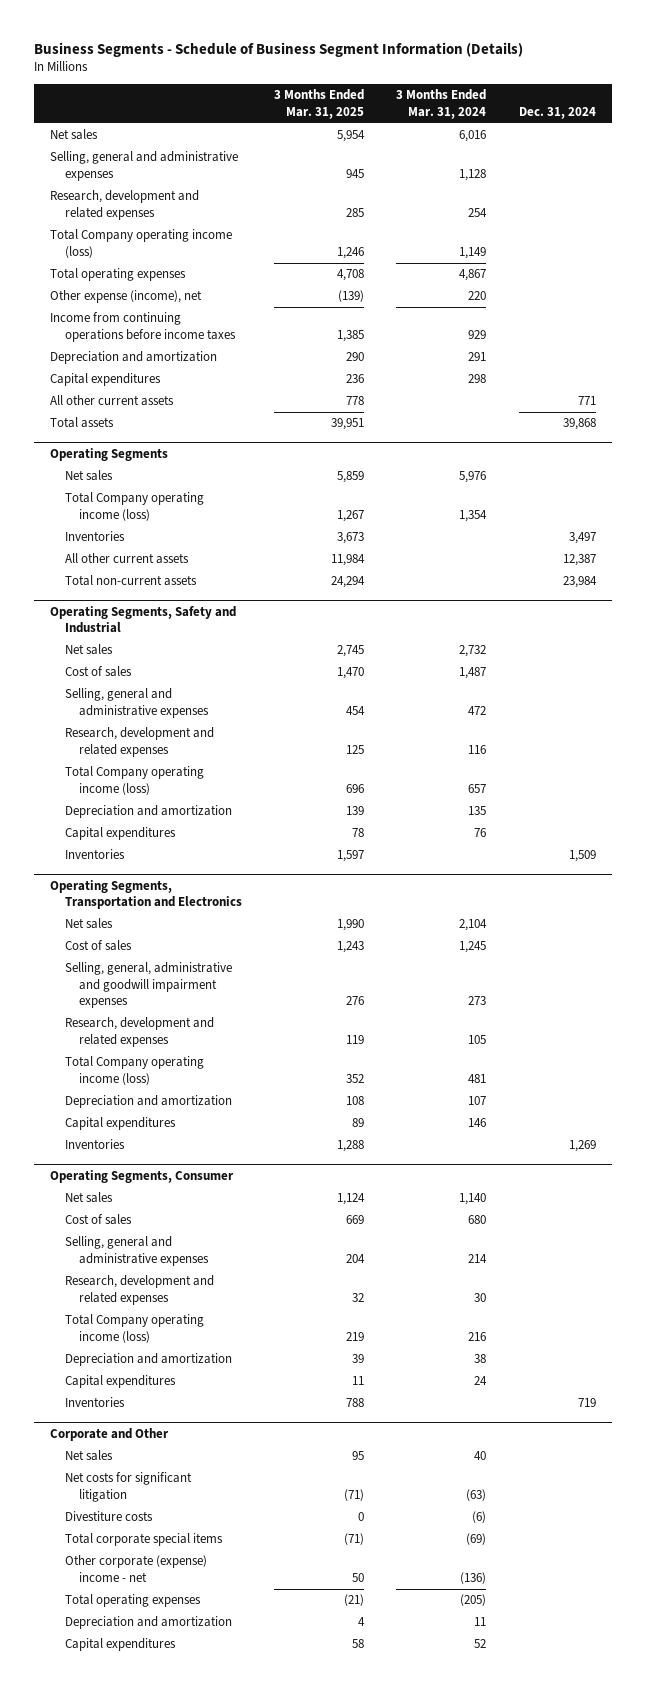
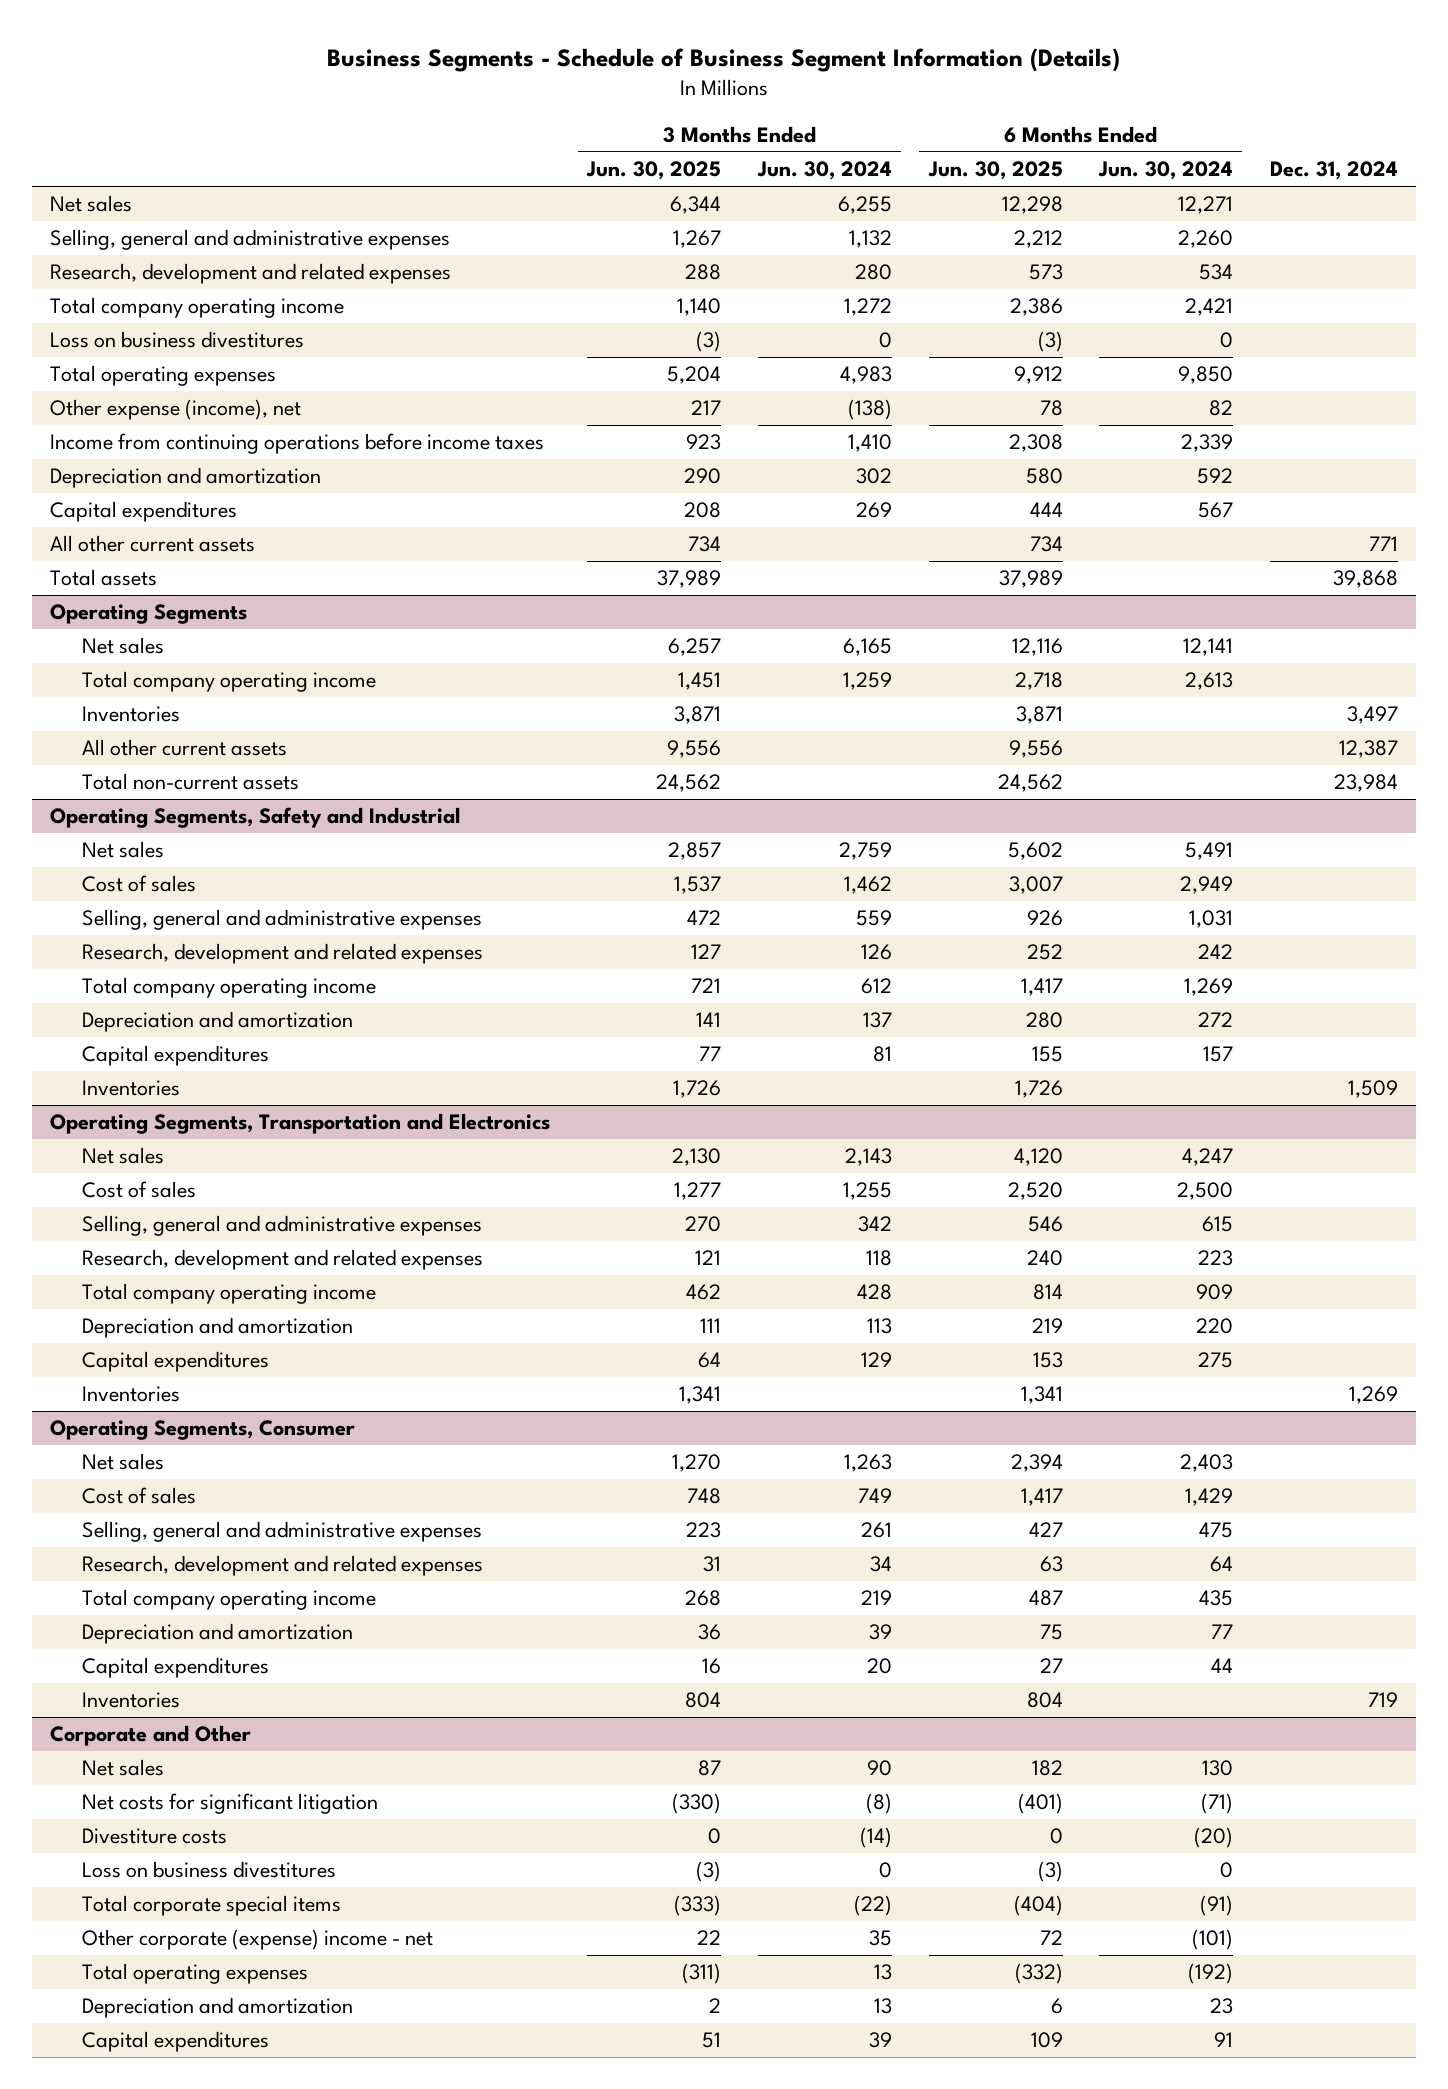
- | 3 Months Ended Mar. 31, 2025 | 3 Months Ended Mar. 31, 2024 | Dec. 31, 2024
+ | 3 Months Ended Jun. 30, 2025 | 3 Months Ended Jun. 30, 2024 | 6 Months Ended Jun. 30, 2025 | 6 Months Ended Jun. 30, 2024 | Dec. 31, 2024
- Total Company operating income (loss) | 1,246 | 1,149 |
+ Total company operating income | 1,140 | 1,272 | 2,386 | 2,421 |
+ Loss on business divestitures | (3) | 0 | (3) | 0 |
@ Operating Segments
- Total Company operating income (loss) | 1,267 | 1,354 |
+ Total company operating income | 1,451 | 1,259 | 2,718 | 2,613 |
@ Operating Segments, Safety and Industrial
- Total Company operating income (loss) | 696 | 657 |
+ Total company operating income | 721 | 612 | 1,417 | 1,269 |
@ Operating Segments, Transportation and Electronics
- Selling, general, administrative and goodwill impairment expenses | 276 | 273 |
+ Selling, general and administrative expenses | 270 | 342 | 546 | 615 |
- Total Company operating income (loss) | 352 | 481 |
+ Total company operating income | 462 | 428 | 814 | 909 |
@ Operating Segments, Consumer
- Total Company operating income (loss) | 219 | 216 |
+ Total company operating income | 268 | 219 | 487 | 435 |
@ Corporate and Other
+ Loss on business divestitures | (3) | 0 | (3) | 0 |

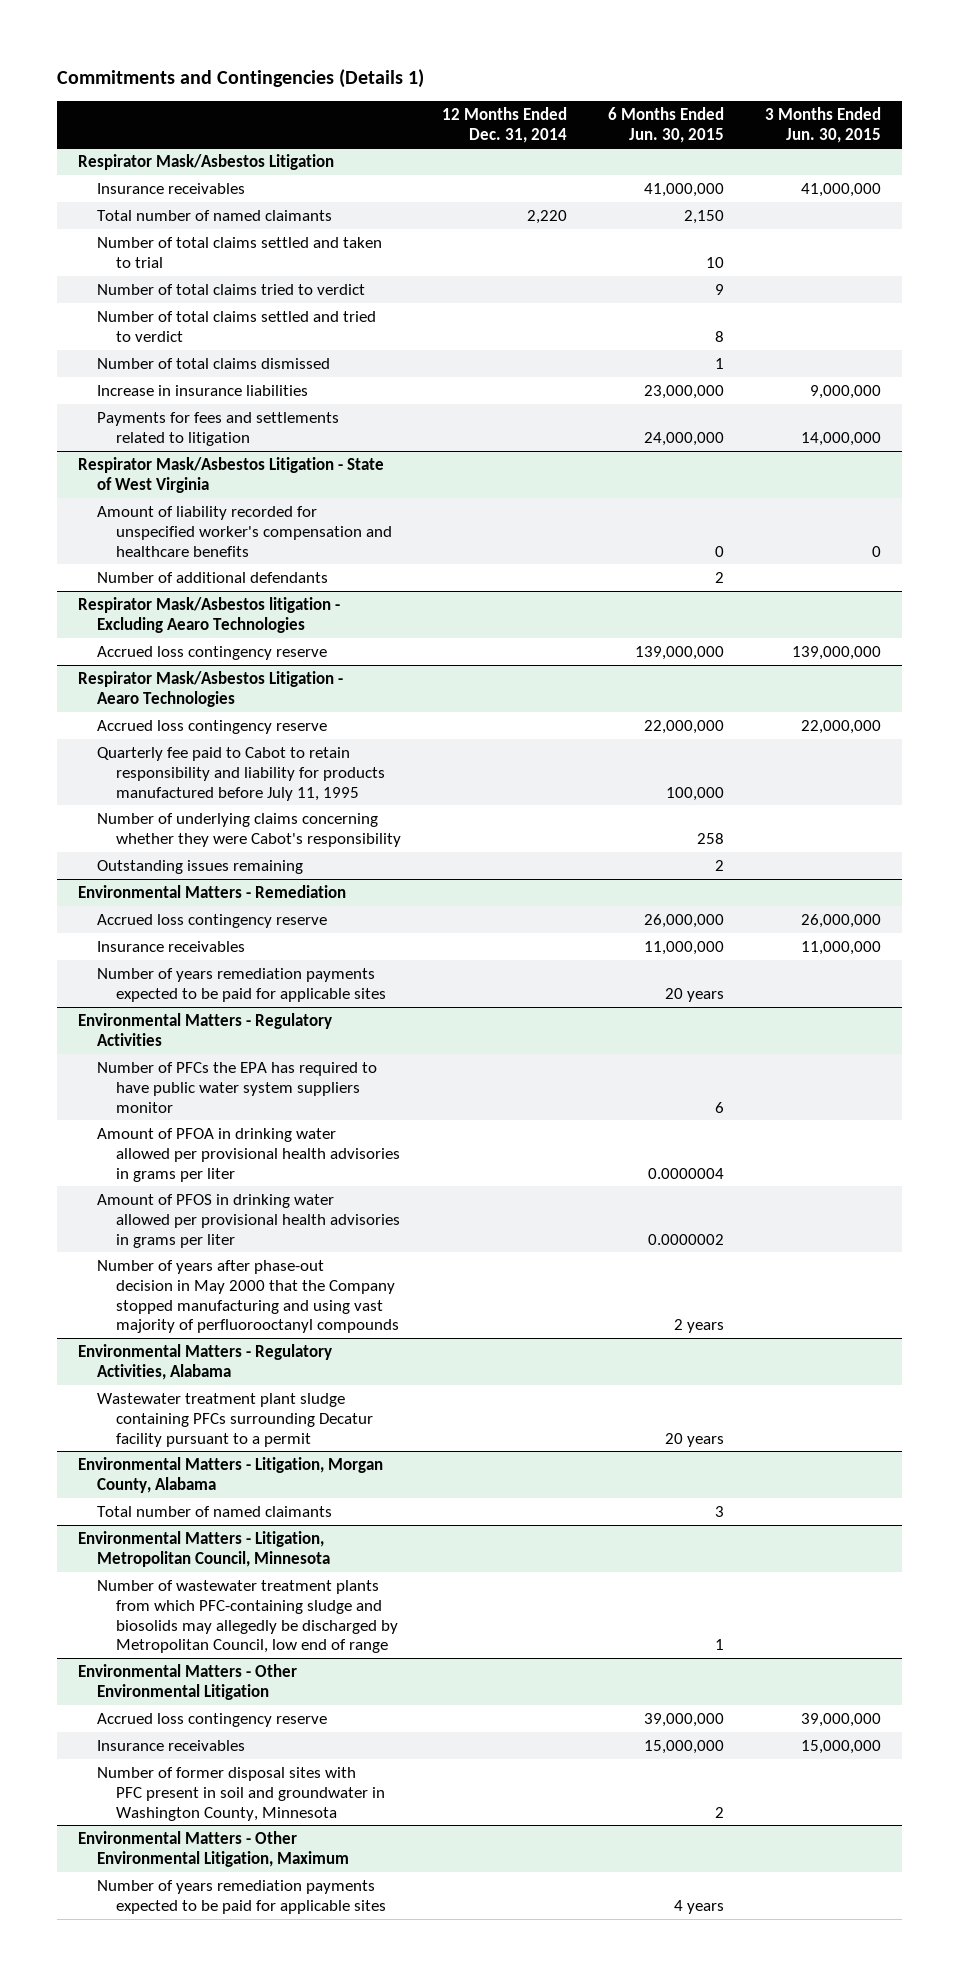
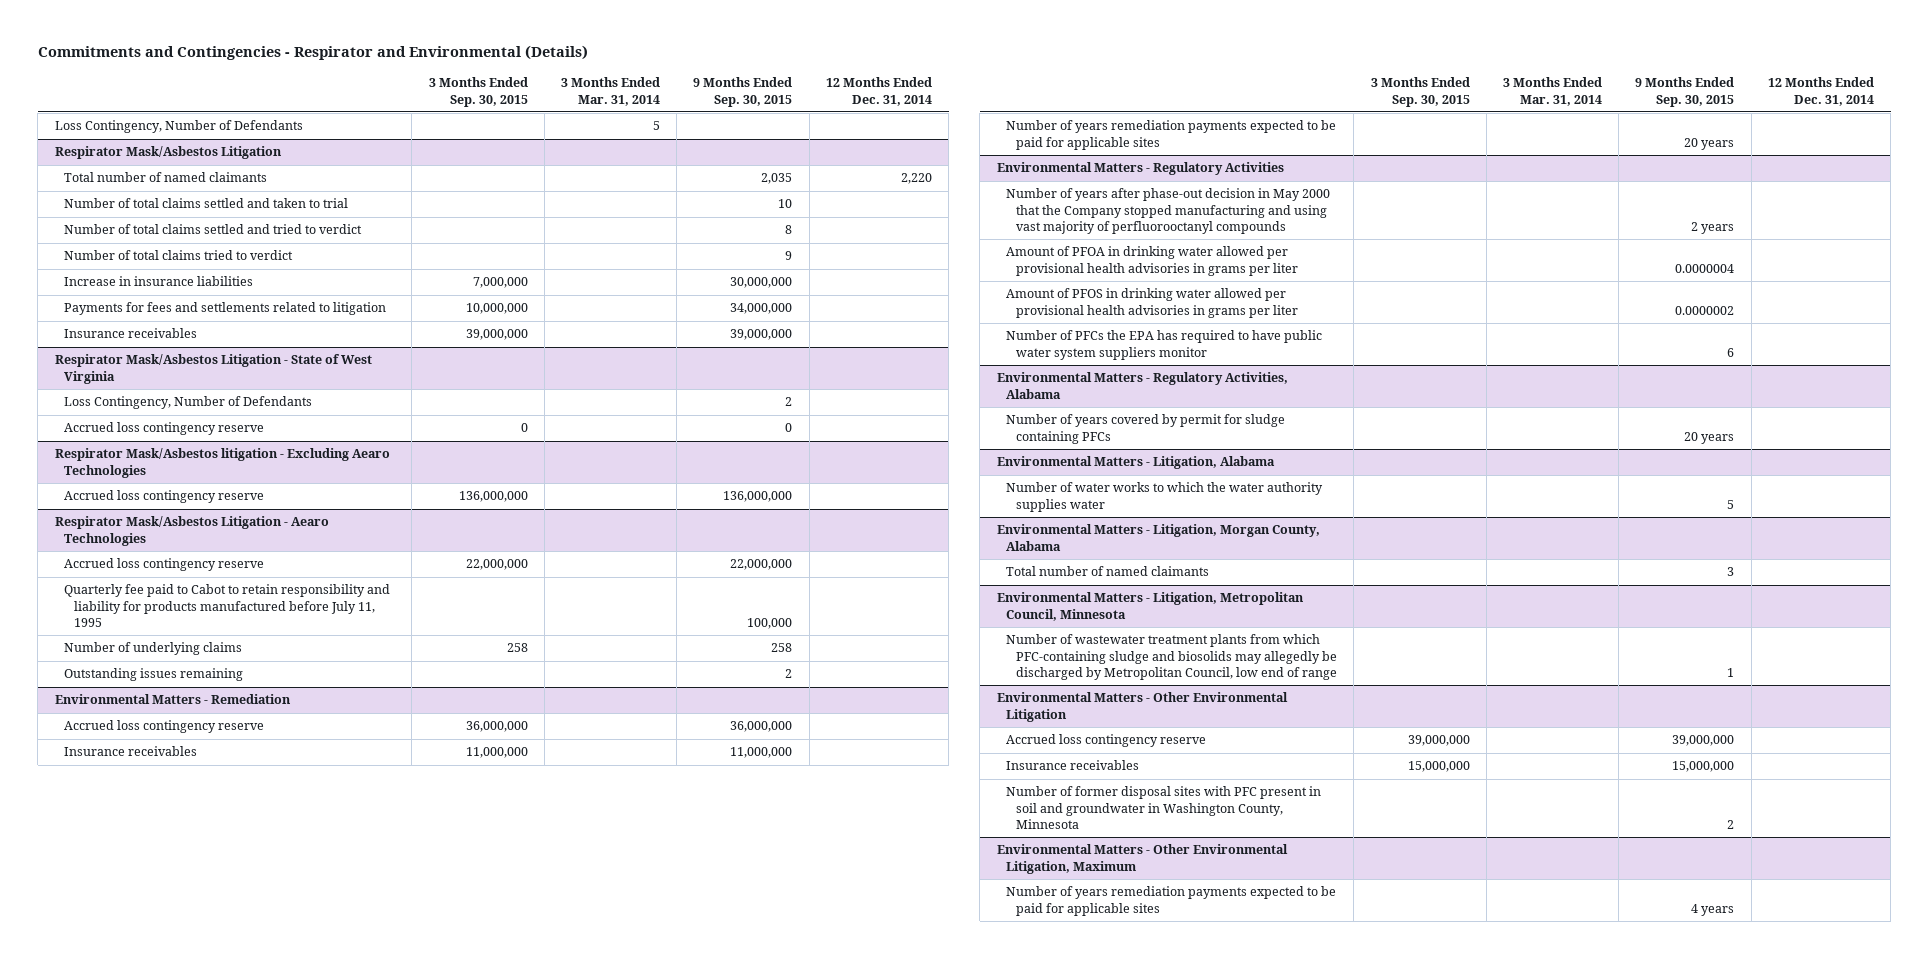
- Commitments and Contingencies (Details 1)
+ Commitments and Contingencies - Respirator and Environmental (Details)
- | 12 Months Ended Dec. 31, 2014 | 6 Months Ended Jun. 30, 2015 | 3 Months Ended Jun. 30, 2015
+ | 3 Months Ended Sep. 30, 2015 | 3 Months Ended Mar. 31, 2014 | 9 Months Ended Sep. 30, 2015 | 12 Months Ended Dec. 31, 2014
+ Loss Contingency, Number of Defendants | | 5 | |
@ Respirator Mask/Asbestos Litigation
- Number of total claims dismissed | | 1 |
moved down: Number of total claims tried to verdict | | | 9 |
moved down: Insurance receivables | 39,000,000 | | 39,000,000 |
@ Respirator Mask/Asbestos Litigation - State of West Virginia
- Amount of liability recorded for unspecified worker's compensation and healthcare benefits | | 0 | 0
- Number of additional defendants | | 2 |
+ Loss Contingency, Number of Defendants | | | 2 |
+ Accrued loss contingency reserve | 0 | | 0 |
@ Respirator Mask/Asbestos Litigation - Aearo Technologies
- Number of underlying claims concerning whether they were Cabot's responsibility | | 258 |
+ Number of underlying claims | 258 | | 258 |
@ Environmental Matters - Regulatory Activities
moved up: Number of years after phase-out decision in May 2000 that the Company stopped manufacturing and using vast majority of perfluorooctanyl compounds | | | 2 years |
moved down: Number of PFCs the EPA has required to have public water system suppliers monitor | | | 6 |
@ Environmental Matters - Regulatory Activities, Alabama
- Wastewater treatment plant sludge containing PFCs surrounding Decatur facility pursuant to a permit | | 20 years |
+ Number of years covered by permit for sludge containing PFCs | | | 20 years |
+ Environmental Matters - Litigation, Alabama
+ Number of water works to which the water authority supplies water | | | 5 |

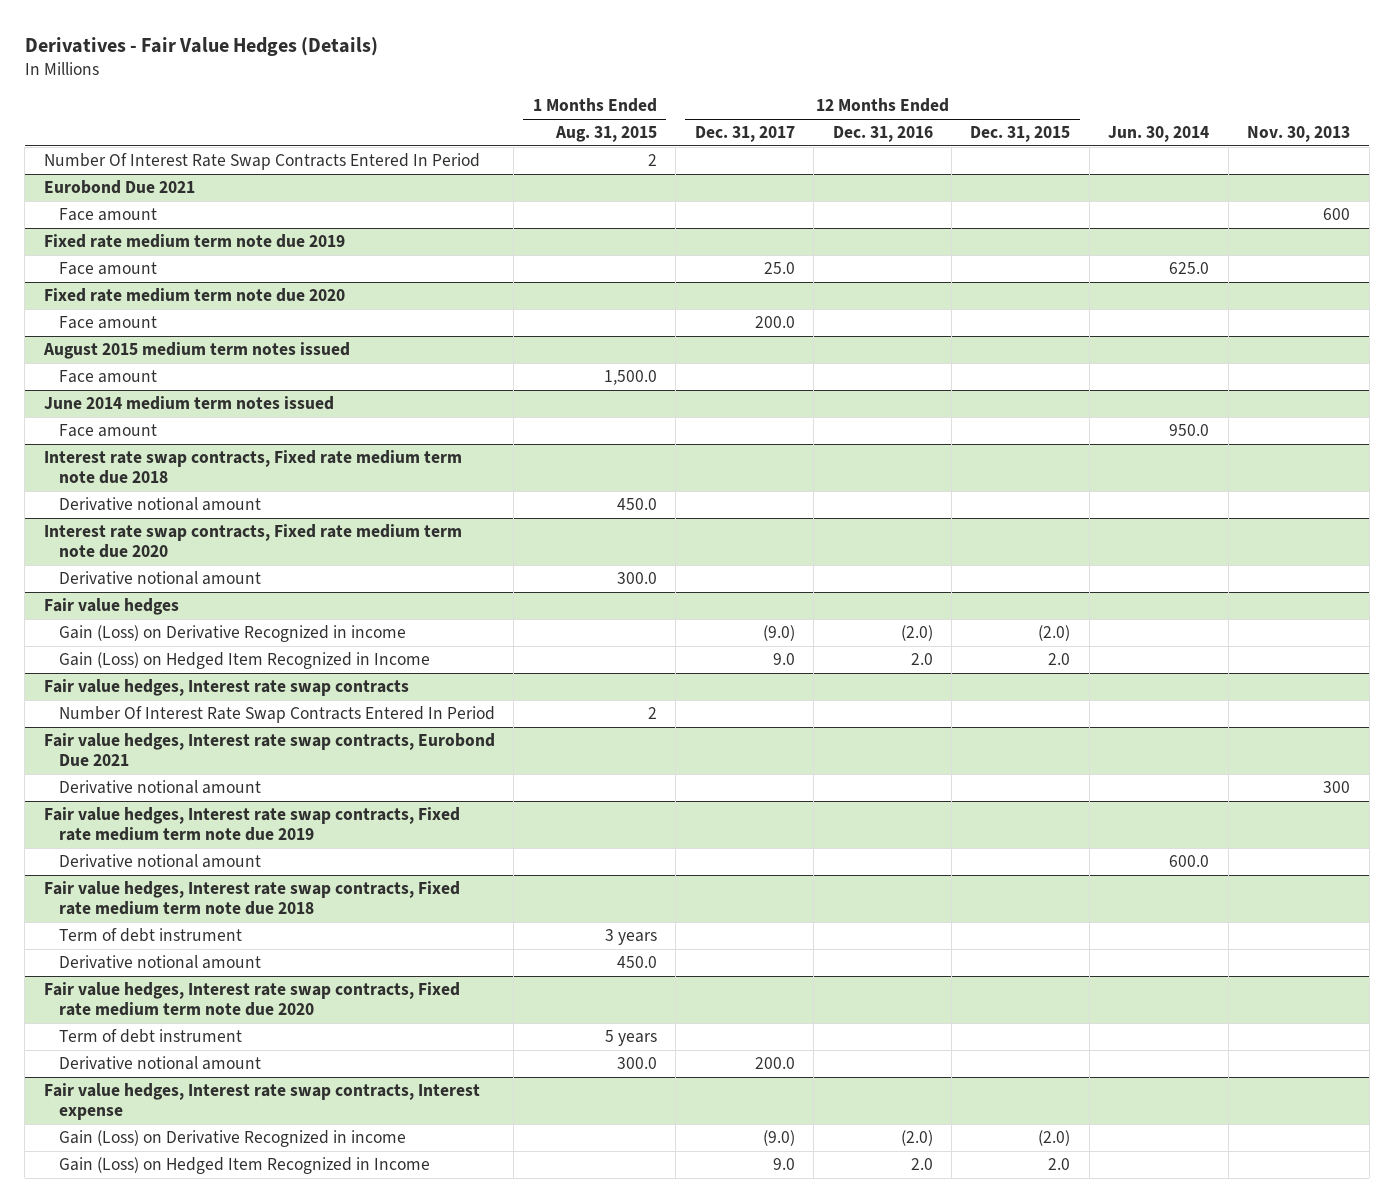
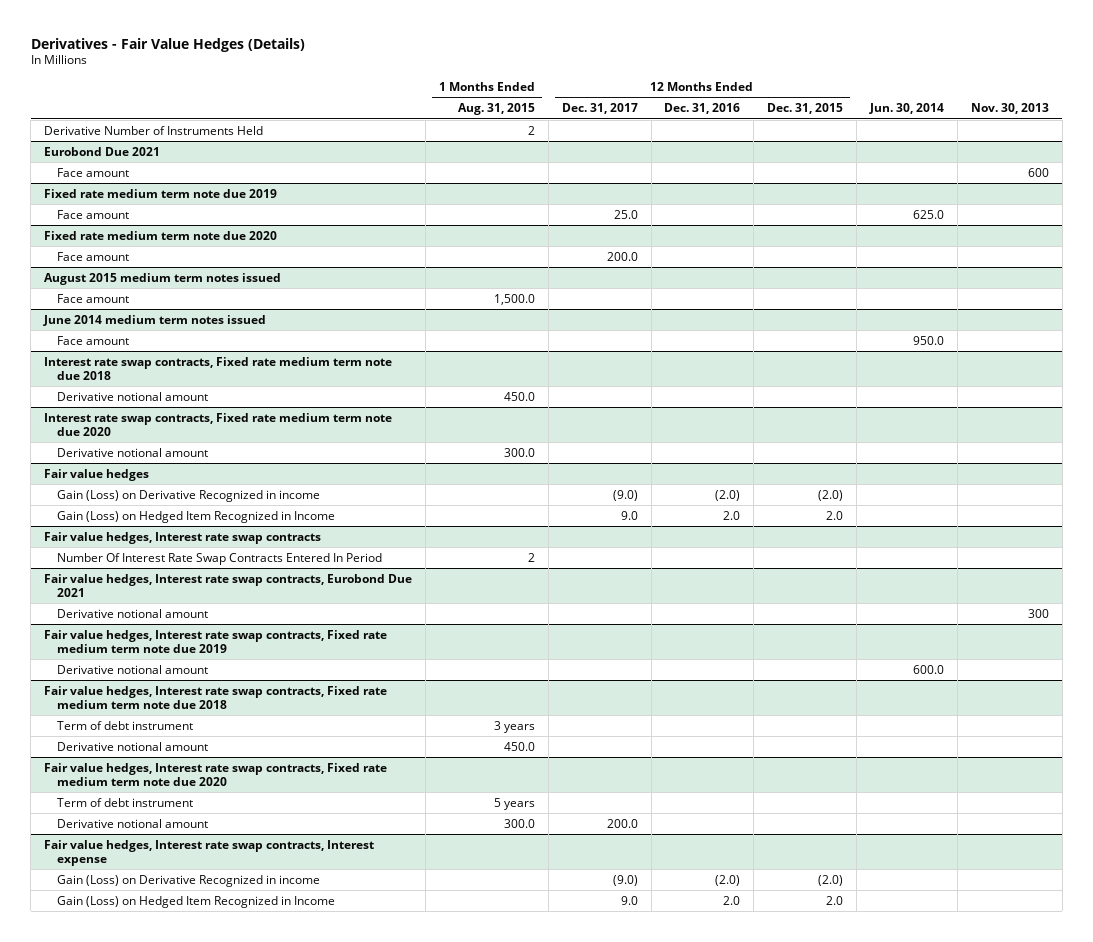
- Number Of Interest Rate Swap Contracts Entered In Period | 2 | | | | |
+ Derivative Number of Instruments Held | 2 | | | | |

